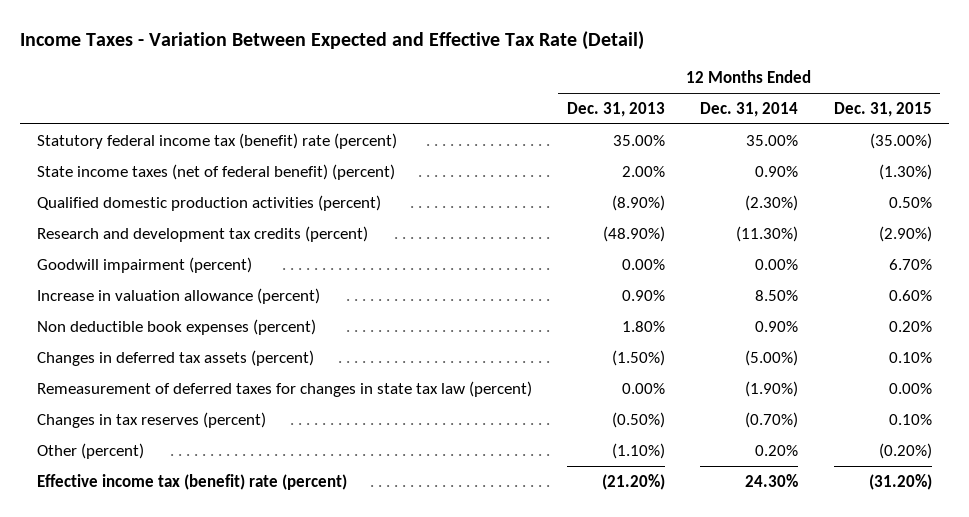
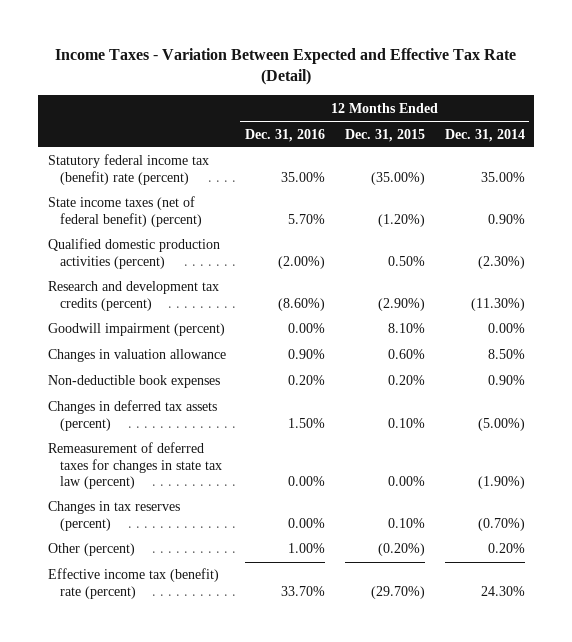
- | 12 Months Ended Dec. 31, 2013 | 12 Months Ended Dec. 31, 2014 | 12 Months Ended Dec. 31, 2015
+ | 12 Months Ended Dec. 31, 2016 | 12 Months Ended Dec. 31, 2015 | 12 Months Ended Dec. 31, 2014
- State income taxes (net of federal benefit) (percent) | 2.00% | 0.90% | (1.30%)
+ State income taxes (net of federal benefit) (percent) | 5.70% | (1.20%) | 0.90%
- Goodwill impairment (percent) | 0.00% | 0.00% | 6.70%
- Increase in valuation allowance (percent) | 0.90% | 8.50% | 0.60%
- Non deductible book expenses (percent) | 1.80% | 0.90% | 0.20%
+ Goodwill impairment (percent) | 0.00% | 8.10% | 0.00%
+ Changes in valuation allowance | 0.90% | 0.60% | 8.50%
+ Non-deductible book expenses | 0.20% | 0.20% | 0.90%
- Effective income tax (benefit) rate (percent) | (21.20%) | 24.30% | (31.20%)
+ Effective income tax (benefit) rate (percent) | 33.70% | (29.70%) | 24.30%

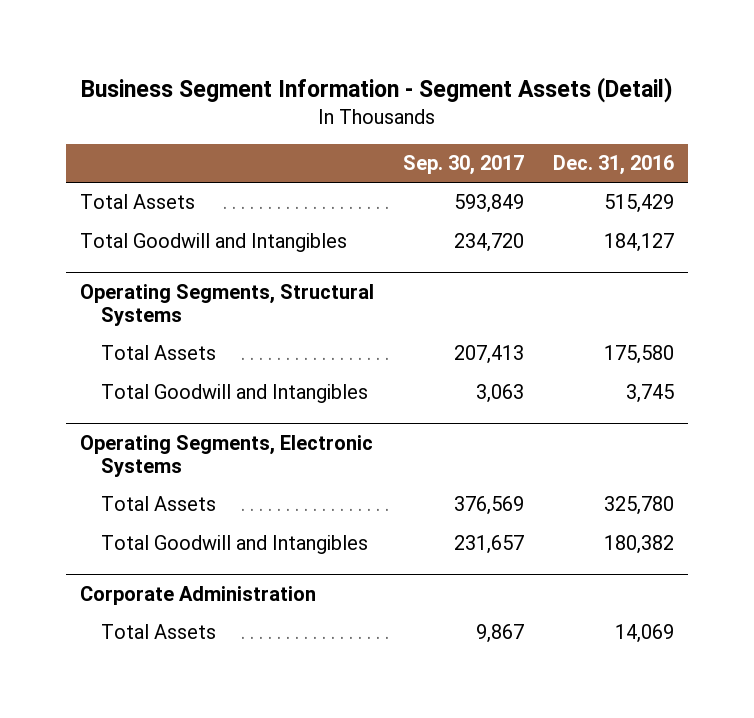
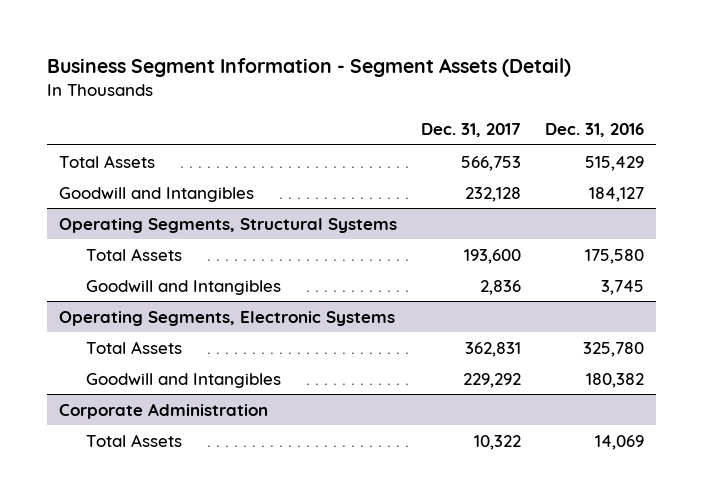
- | Sep. 30, 2017 | Dec. 31, 2016
+ | Dec. 31, 2017 | Dec. 31, 2016
- Total Goodwill and Intangibles | 234,720 | 184,127
+ Goodwill and Intangibles | 232,128 | 184,127
@ Operating Segments, Structural Systems
- Total Goodwill and Intangibles | 3,063 | 3,745
+ Goodwill and Intangibles | 2,836 | 3,745
@ Operating Segments, Electronic Systems
- Total Goodwill and Intangibles | 231,657 | 180,382
+ Goodwill and Intangibles | 229,292 | 180,382

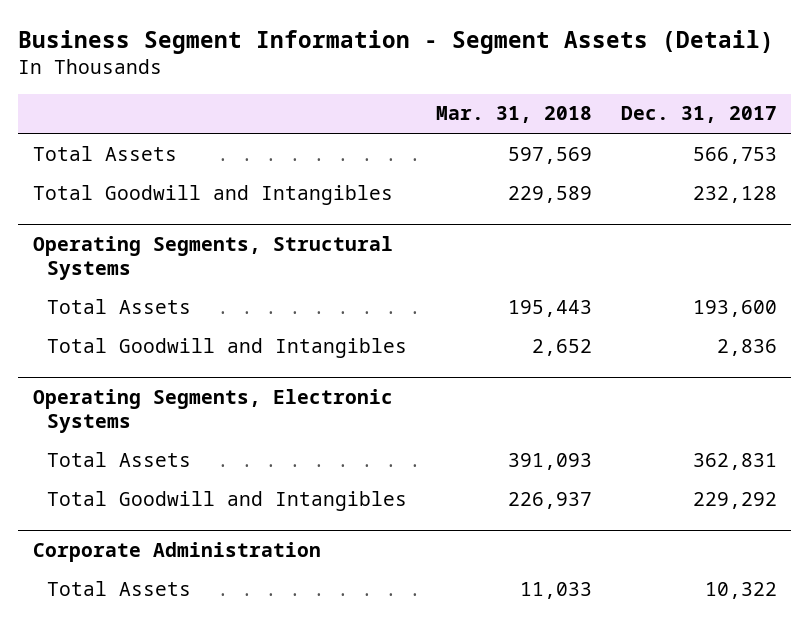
- | Dec. 31, 2017 | Dec. 31, 2016
+ | Mar. 31, 2018 | Dec. 31, 2017
- Goodwill and Intangibles | 232,128 | 184,127
+ Total Goodwill and Intangibles | 229,589 | 232,128
@ Operating Segments, Structural Systems
- Goodwill and Intangibles | 2,836 | 3,745
+ Total Goodwill and Intangibles | 2,652 | 2,836
@ Operating Segments, Electronic Systems
- Goodwill and Intangibles | 229,292 | 180,382
+ Total Goodwill and Intangibles | 226,937 | 229,292

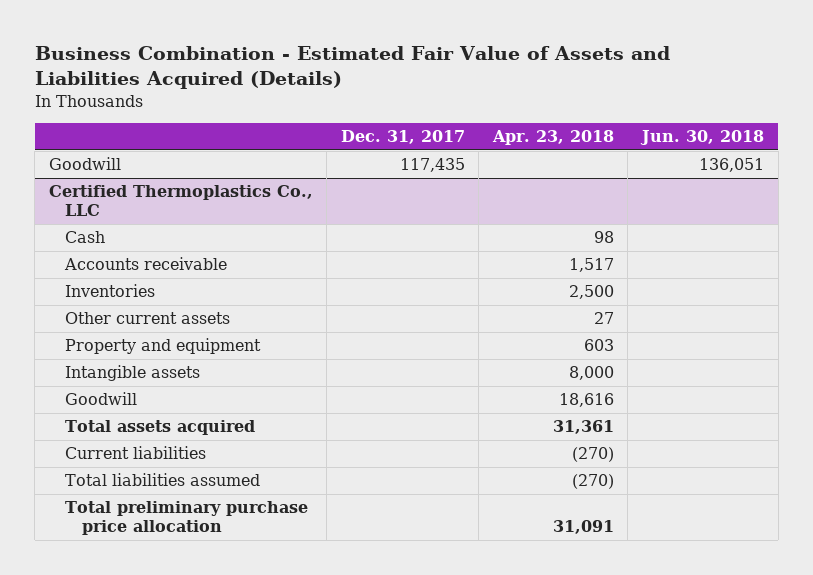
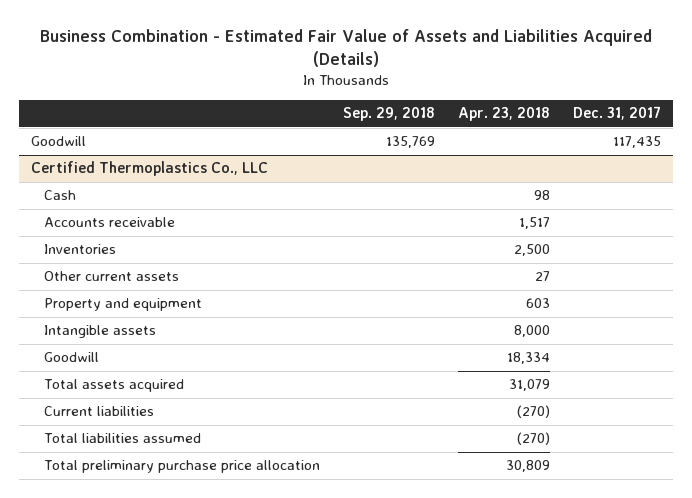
- | Dec. 31, 2017 | Apr. 23, 2018 | Jun. 30, 2018
+ | Sep. 29, 2018 | Apr. 23, 2018 | Dec. 31, 2017
@ Certified Thermoplastics Co., LLC
- Goodwill | | 18,616 |
- Total assets acquired | | 31,361 |
+ Goodwill | | 18,334 |
+ Total assets acquired | | 31,079 |
- Total preliminary purchase price allocation | | 31,091 |
+ Total preliminary purchase price allocation | | 30,809 |

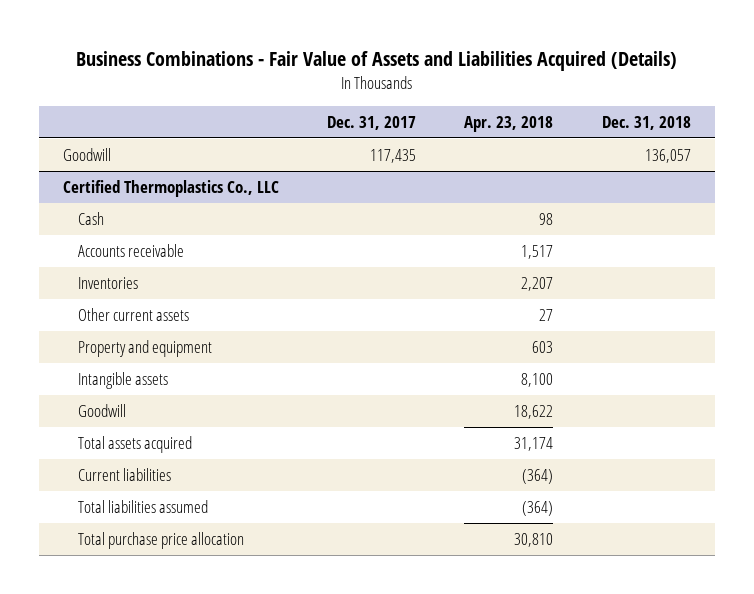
- Business Combination - Estimated Fair Value of Assets and Liabilities Acquired (Details)
+ Business Combinations - Fair Value of Assets and Liabilities Acquired (Details)
- | Sep. 29, 2018 | Apr. 23, 2018 | Dec. 31, 2017
+ | Dec. 31, 2017 | Apr. 23, 2018 | Dec. 31, 2018
@ Certified Thermoplastics Co., LLC
- Inventories | | 2,500 |
+ Inventories | | 2,207 |
- Intangible assets | | 8,000 |
- Goodwill | | 18,334 |
- Total assets acquired | | 31,079 |
- Current liabilities | | (270) |
- Total liabilities assumed | | (270) |
- Total preliminary purchase price allocation | | 30,809 |
+ Intangible assets | | 8,100 |
+ Goodwill | | 18,622 |
+ Total assets acquired | | 31,174 |
+ Current liabilities | | (364) |
+ Total liabilities assumed | | (364) |
+ Total purchase price allocation | | 30,810 |

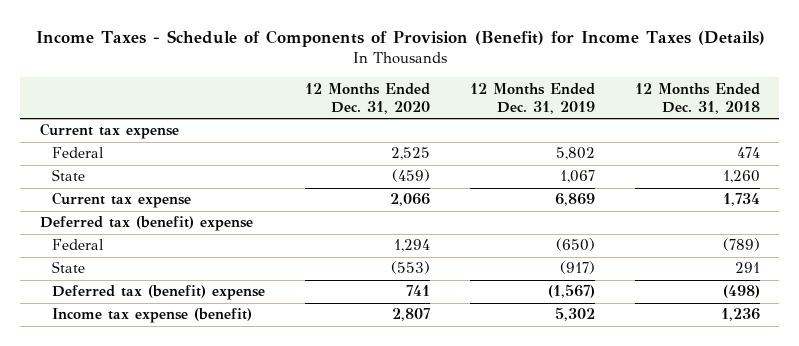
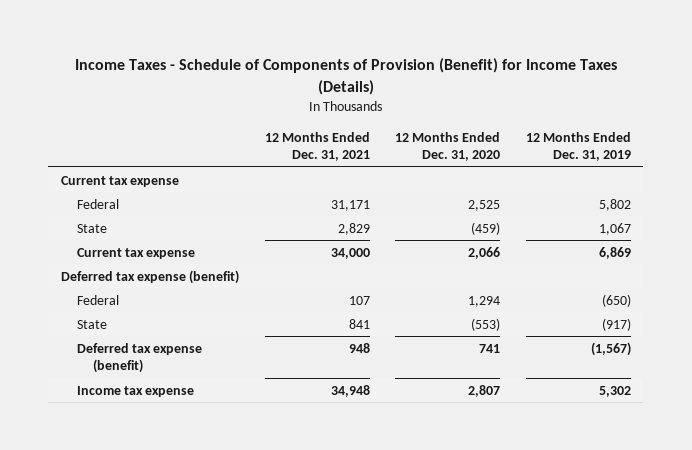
- | 12 Months Ended Dec. 31, 2020 | 12 Months Ended Dec. 31, 2019 | 12 Months Ended Dec. 31, 2018
+ | 12 Months Ended Dec. 31, 2021 | 12 Months Ended Dec. 31, 2020 | 12 Months Ended Dec. 31, 2019
- Deferred tax (benefit) expense
+ Deferred tax expense (benefit)
- Deferred tax (benefit) expense | 741 | (1,567) | (498)
- Income tax expense (benefit) | 2,807 | 5,302 | 1,236
+ Deferred tax expense (benefit) | 948 | 741 | (1,567)
+ Income tax expense | 34,948 | 2,807 | 5,302

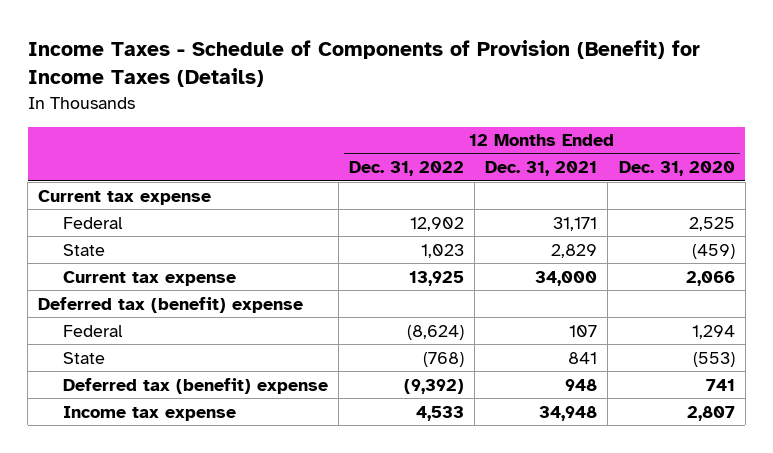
- | 12 Months Ended Dec. 31, 2021 | 12 Months Ended Dec. 31, 2020 | 12 Months Ended Dec. 31, 2019
+ | 12 Months Ended Dec. 31, 2022 | 12 Months Ended Dec. 31, 2021 | 12 Months Ended Dec. 31, 2020
- Deferred tax expense (benefit)
+ Deferred tax (benefit) expense
- Deferred tax expense (benefit) | 948 | 741 | (1,567)
+ Deferred tax (benefit) expense | (9,392) | 948 | 741

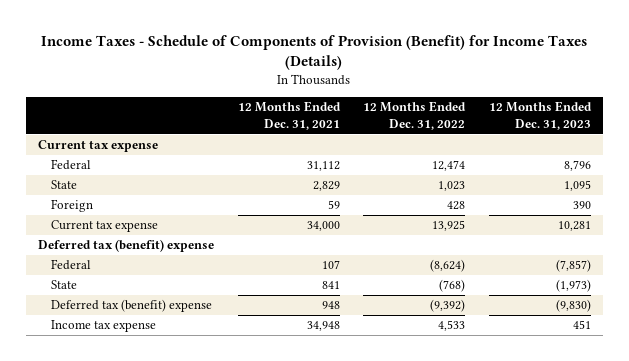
- | 12 Months Ended Dec. 31, 2022 | 12 Months Ended Dec. 31, 2021 | 12 Months Ended Dec. 31, 2020
+ | 12 Months Ended Dec. 31, 2021 | 12 Months Ended Dec. 31, 2022 | 12 Months Ended Dec. 31, 2023
- Federal | 12,902 | 31,171 | 2,525
+ Federal | 31,112 | 12,474 | 8,796
+ Foreign | 59 | 428 | 390

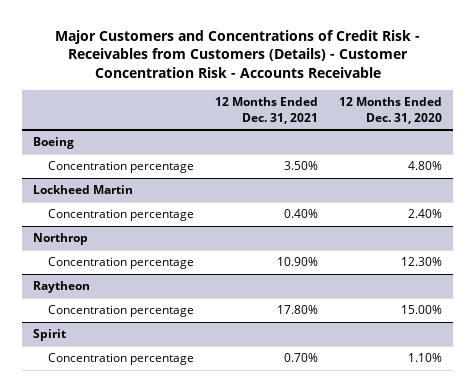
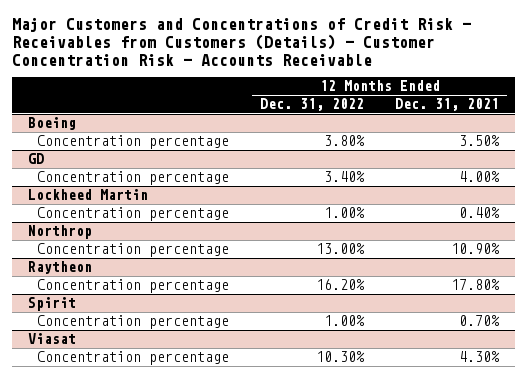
- | 12 Months Ended Dec. 31, 2021 | 12 Months Ended Dec. 31, 2020
+ | 12 Months Ended Dec. 31, 2022 | 12 Months Ended Dec. 31, 2021
+ GD
+ Concentration percentage | 3.40% | 4.00%
+ Viasat
+ Concentration percentage | 10.30% | 4.30%

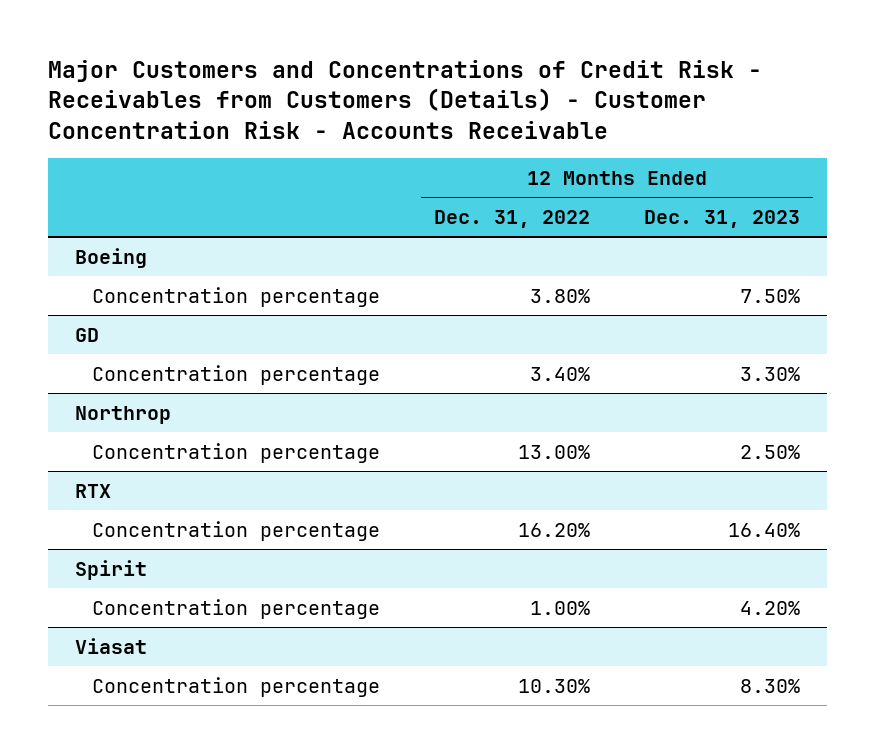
- | 12 Months Ended Dec. 31, 2022 | 12 Months Ended Dec. 31, 2021
+ | 12 Months Ended Dec. 31, 2022 | 12 Months Ended Dec. 31, 2023
- Lockheed Martin
- Concentration percentage | 1.00% | 0.40%
- Raytheon
+ RTX

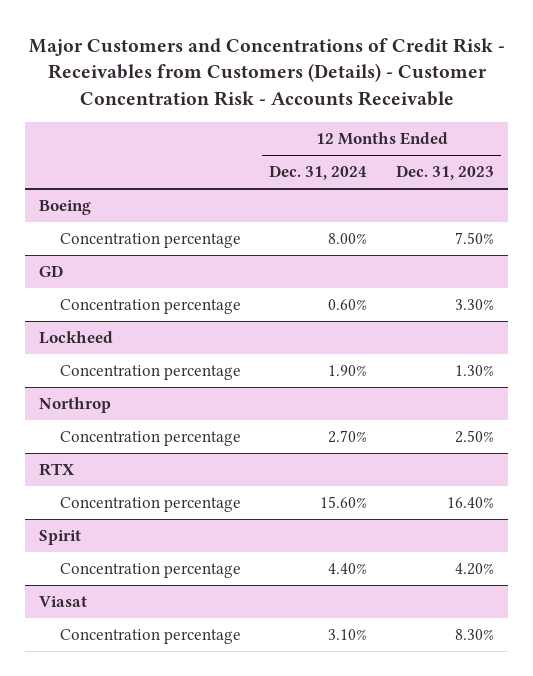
- | 12 Months Ended Dec. 31, 2022 | 12 Months Ended Dec. 31, 2023
+ | 12 Months Ended Dec. 31, 2024 | 12 Months Ended Dec. 31, 2023
+ Lockheed
+ Concentration percentage | 1.90% | 1.30%

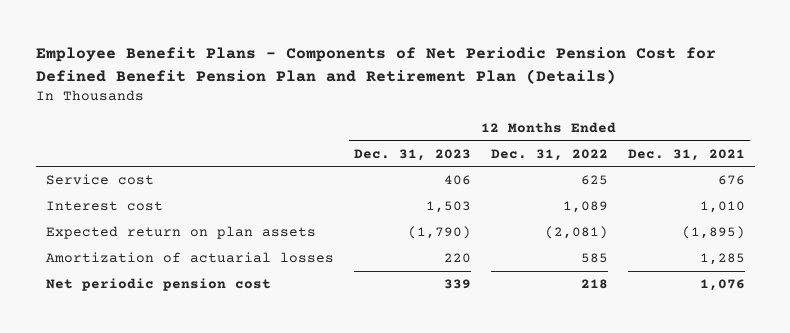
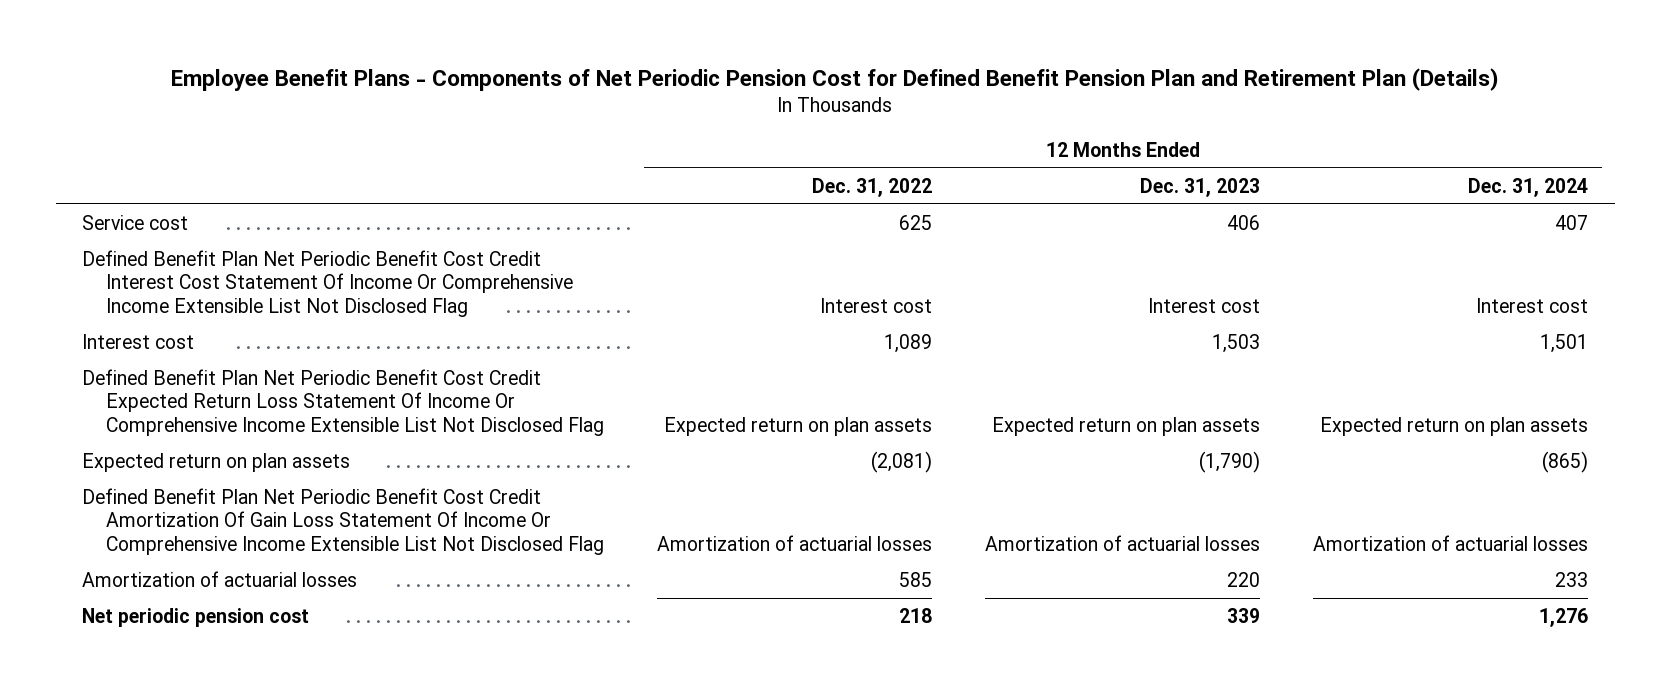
- | 12 Months Ended Dec. 31, 2023 | 12 Months Ended Dec. 31, 2022 | 12 Months Ended Dec. 31, 2021
+ | 12 Months Ended Dec. 31, 2022 | 12 Months Ended Dec. 31, 2023 | 12 Months Ended Dec. 31, 2024
+ Defined Benefit Plan Net Periodic Benefit Cost Credit Interest Cost Statement Of Income Or Comprehensive Income Extensible List Not Disclosed Flag | Interest cost | Interest cost | Interest cost
+ Defined Benefit Plan Net Periodic Benefit Cost Credit Expected Return Loss Statement Of Income Or Comprehensive Income Extensible List Not Disclosed Flag | Expected return on plan assets | Expected return on plan assets | Expected return on plan assets
+ Defined Benefit Plan Net Periodic Benefit Cost Credit Amortization Of Gain Loss Statement Of Income Or Comprehensive Income Extensible List Not Disclosed Flag | Amortization of actuarial losses | Amortization of actuarial losses | Amortization of actuarial losses

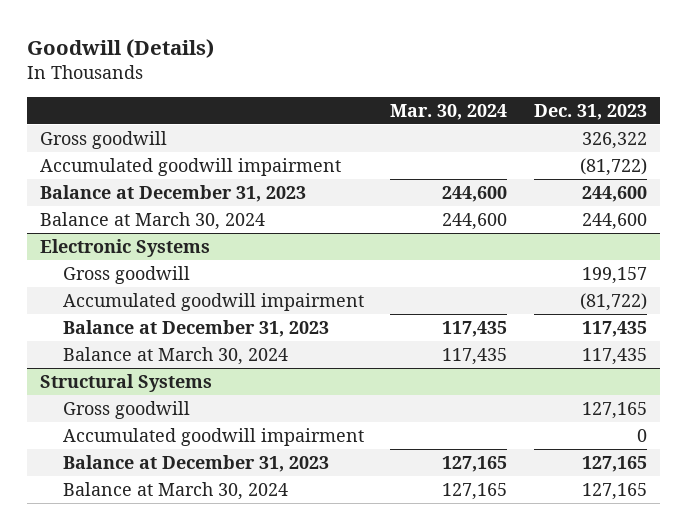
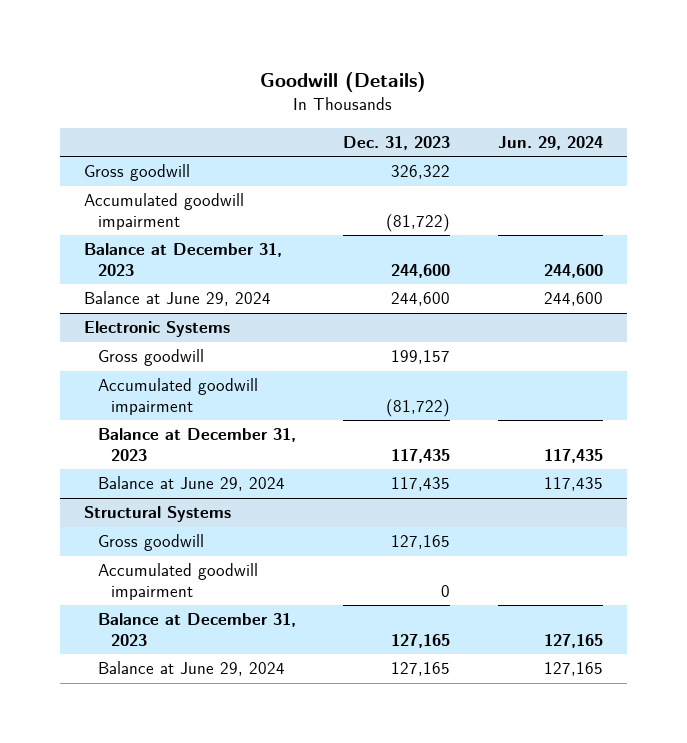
- | Mar. 30, 2024 | Dec. 31, 2023
+ | Dec. 31, 2023 | Jun. 29, 2024
- Balance at March 30, 2024 | 244,600 | 244,600
+ Balance at June 29, 2024 | 244,600 | 244,600
@ Electronic Systems
- Balance at March 30, 2024 | 117,435 | 117,435
+ Balance at June 29, 2024 | 117,435 | 117,435
@ Structural Systems
- Balance at March 30, 2024 | 127,165 | 127,165
+ Balance at June 29, 2024 | 127,165 | 127,165

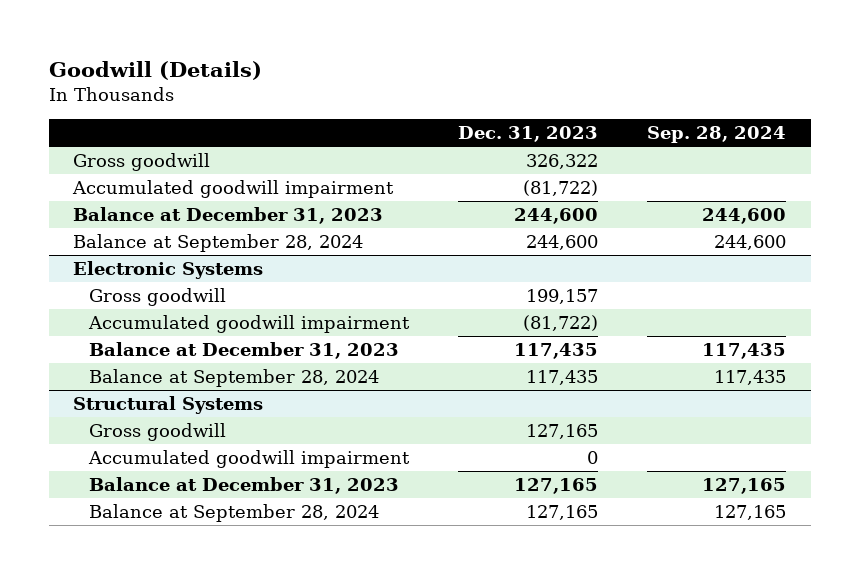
- | Dec. 31, 2023 | Jun. 29, 2024
+ | Dec. 31, 2023 | Sep. 28, 2024
- Balance at June 29, 2024 | 244,600 | 244,600
+ Balance at September 28, 2024 | 244,600 | 244,600
@ Electronic Systems
- Balance at June 29, 2024 | 117,435 | 117,435
+ Balance at September 28, 2024 | 117,435 | 117,435
@ Structural Systems
- Balance at June 29, 2024 | 127,165 | 127,165
+ Balance at September 28, 2024 | 127,165 | 127,165

